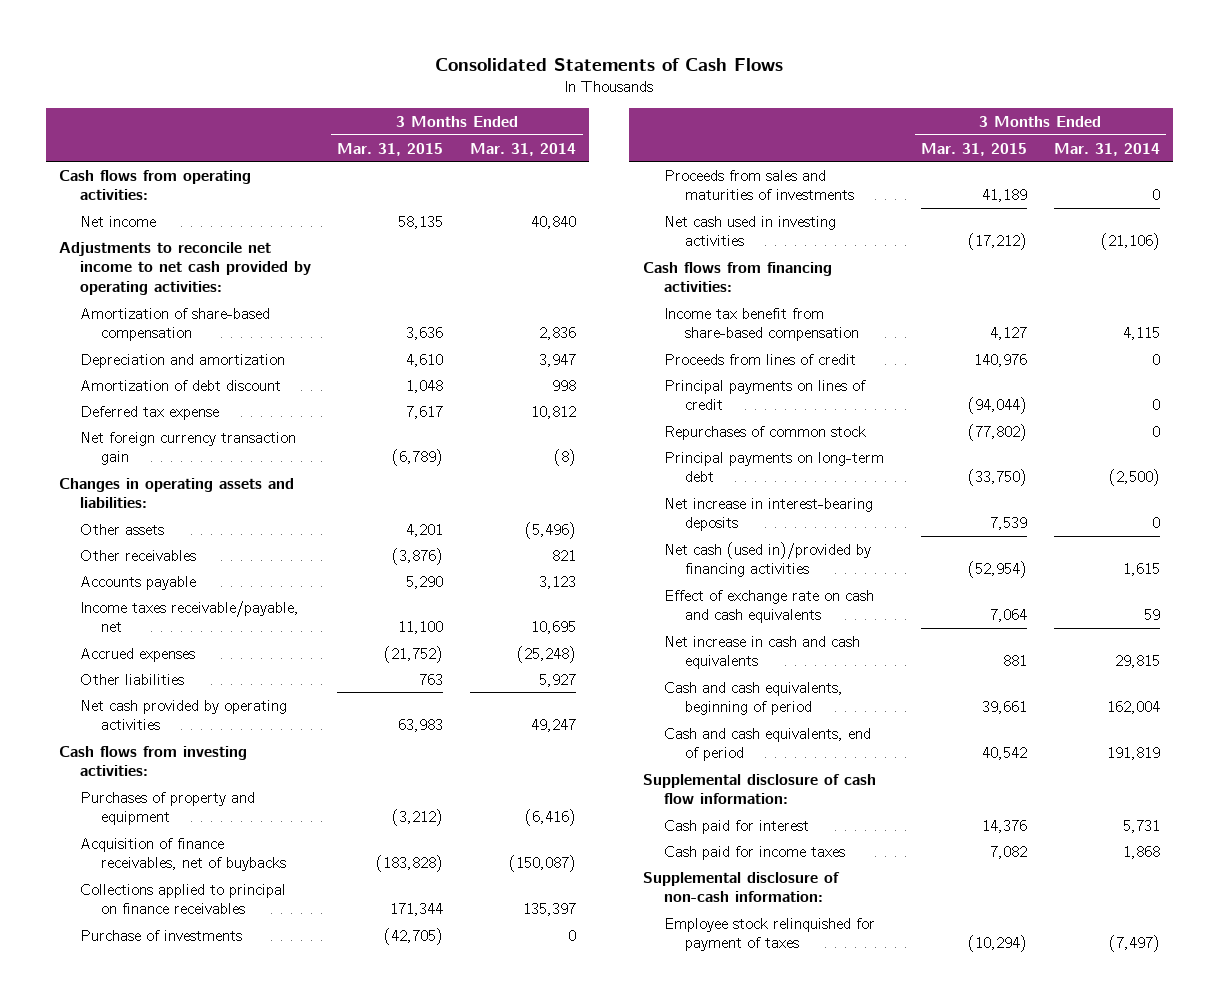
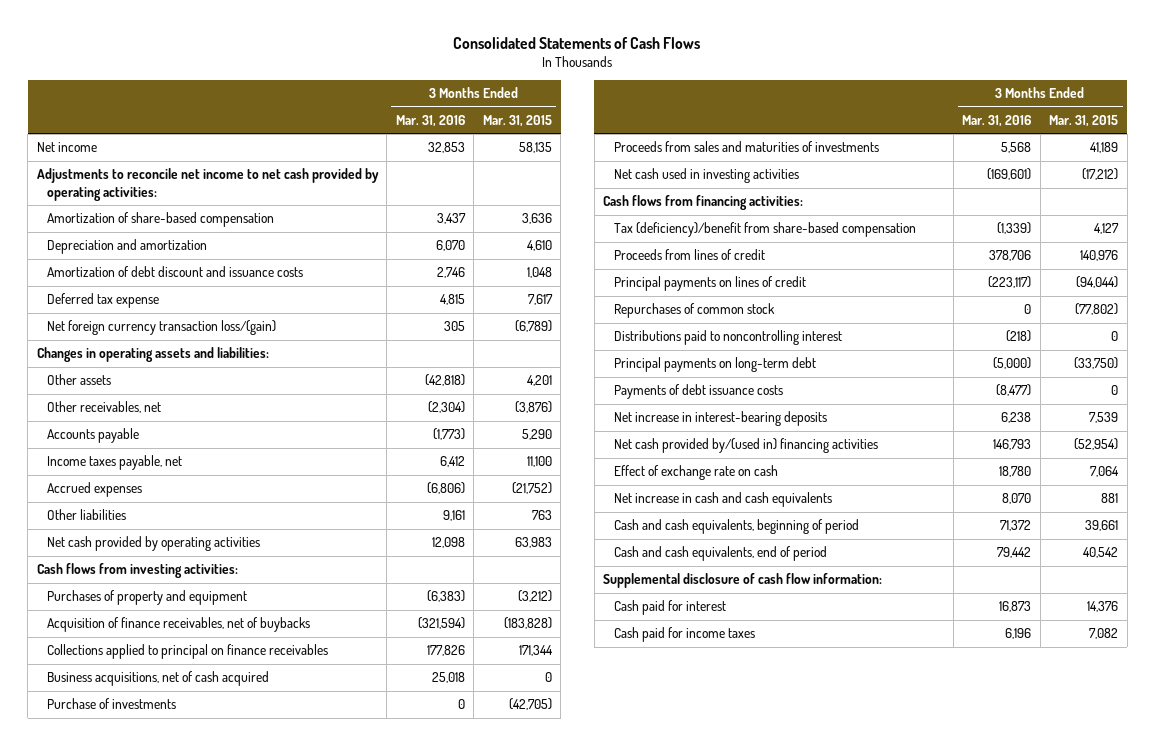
- | 3 Months Ended Mar. 31, 2015 | 3 Months Ended Mar. 31, 2014
+ | 3 Months Ended Mar. 31, 2016 | 3 Months Ended Mar. 31, 2015
- Cash flows from operating activities:
- Amortization of debt discount | 1,048 | 998
+ Amortization of debt discount and issuance costs | 2,746 | 1,048
- Net foreign currency transaction gain | (6,789) | (8)
+ Net foreign currency transaction loss/(gain) | 305 | (6,789)
- Other receivables | (3,876) | 821
+ Other receivables, net | (2,304) | (3,876)
- Income taxes receivable/payable, net | 11,100 | 10,695
+ Income taxes payable, net | 6,412 | 11,100
+ Business acquisitions, net of cash acquired | 25,018 | 0
- Income tax benefit from share-based compensation | 4,127 | 4,115
+ Tax (deficiency)/benefit from share-based compensation | (1,339) | 4,127
+ Distributions paid to noncontrolling interest | (218) | 0
+ Payments of debt issuance costs | (8,477) | 0
- Net cash (used in)/provided by financing activities | (52,954) | 1,615
- Effect of exchange rate on cash and cash equivalents | 7,064 | 59
+ Net cash provided by/(used in) financing activities | 146,793 | (52,954)
+ Effect of exchange rate on cash | 18,780 | 7,064
- Supplemental disclosure of non-cash information:
- Employee stock relinquished for payment of taxes | (10,294) | (7,497)

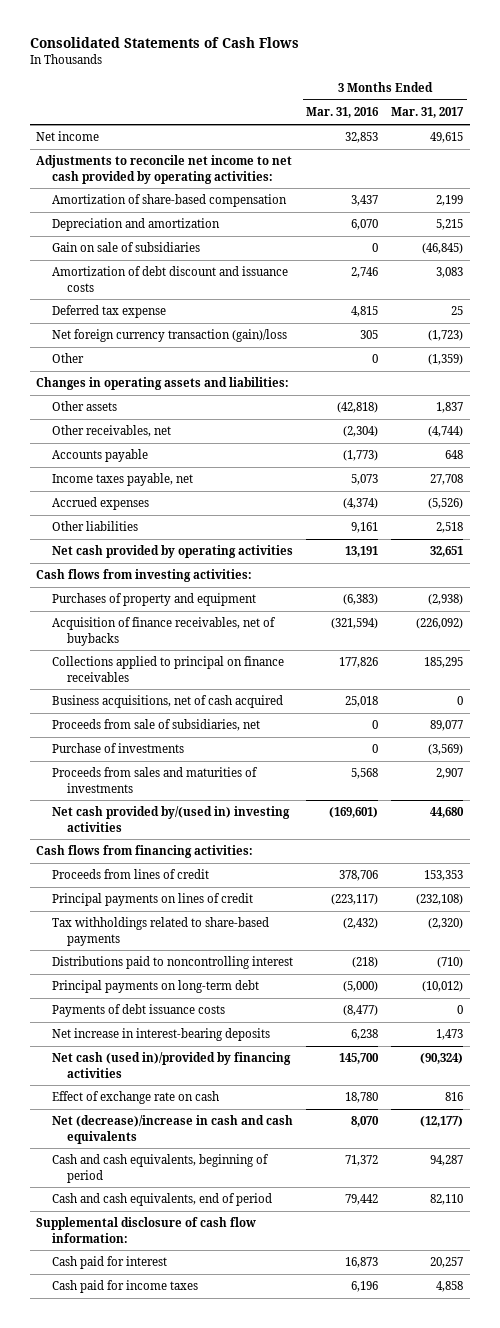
- | 3 Months Ended Mar. 31, 2016 | 3 Months Ended Mar. 31, 2015
+ | 3 Months Ended Mar. 31, 2016 | 3 Months Ended Mar. 31, 2017
+ Gain on sale of subsidiaries | 0 | (46,845)
- Net foreign currency transaction loss/(gain) | 305 | (6,789)
+ Net foreign currency transaction (gain)/loss | 305 | (1,723)
+ Other | 0 | (1,359)
- Income taxes payable, net | 6,412 | 11,100
- Accrued expenses | (6,806) | (21,752)
+ Income taxes payable, net | 5,073 | 27,708
+ Accrued expenses | (4,374) | (5,526)
- Net cash provided by operating activities | 12,098 | 63,983
+ Net cash provided by operating activities | 13,191 | 32,651
+ Proceeds from sale of subsidiaries, net | 0 | 89,077
- Net cash used in investing activities | (169,601) | (17,212)
+ Net cash provided by/(used in) investing activities | (169,601) | 44,680
- Tax (deficiency)/benefit from share-based compensation | (1,339) | 4,127
- Repurchases of common stock | 0 | (77,802)
+ Tax withholdings related to share-based payments | (2,432) | (2,320)
- Net cash provided by/(used in) financing activities | 146,793 | (52,954)
+ Net cash (used in)/provided by financing activities | 145,700 | (90,324)
- Net increase in cash and cash equivalents | 8,070 | 881
+ Net (decrease)/increase in cash and cash equivalents | 8,070 | (12,177)

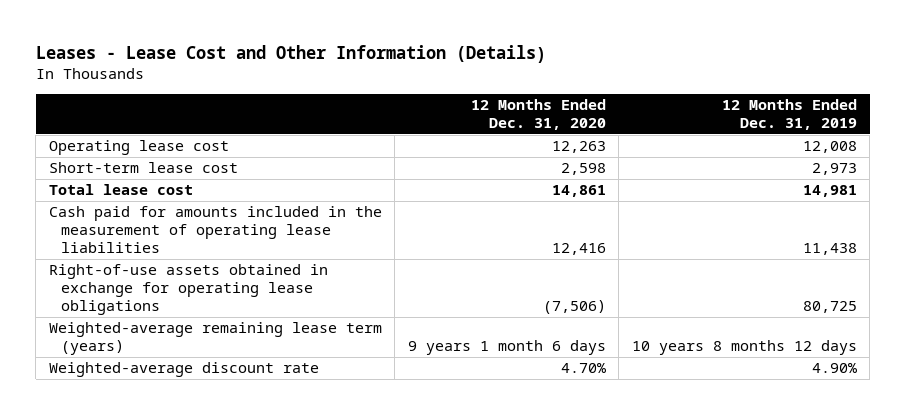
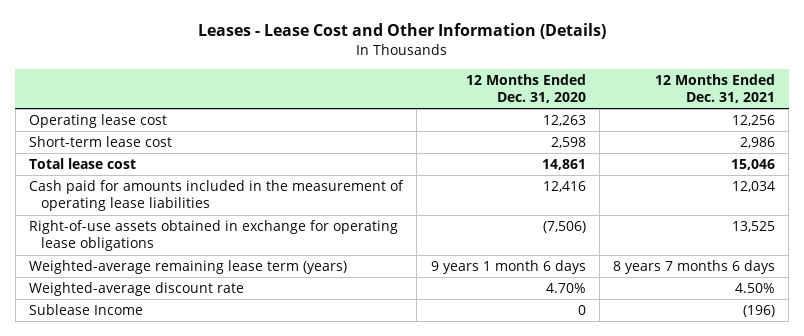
- | 12 Months Ended Dec. 31, 2020 | 12 Months Ended Dec. 31, 2019
+ | 12 Months Ended Dec. 31, 2020 | 12 Months Ended Dec. 31, 2021
+ Sublease Income | 0 | (196)

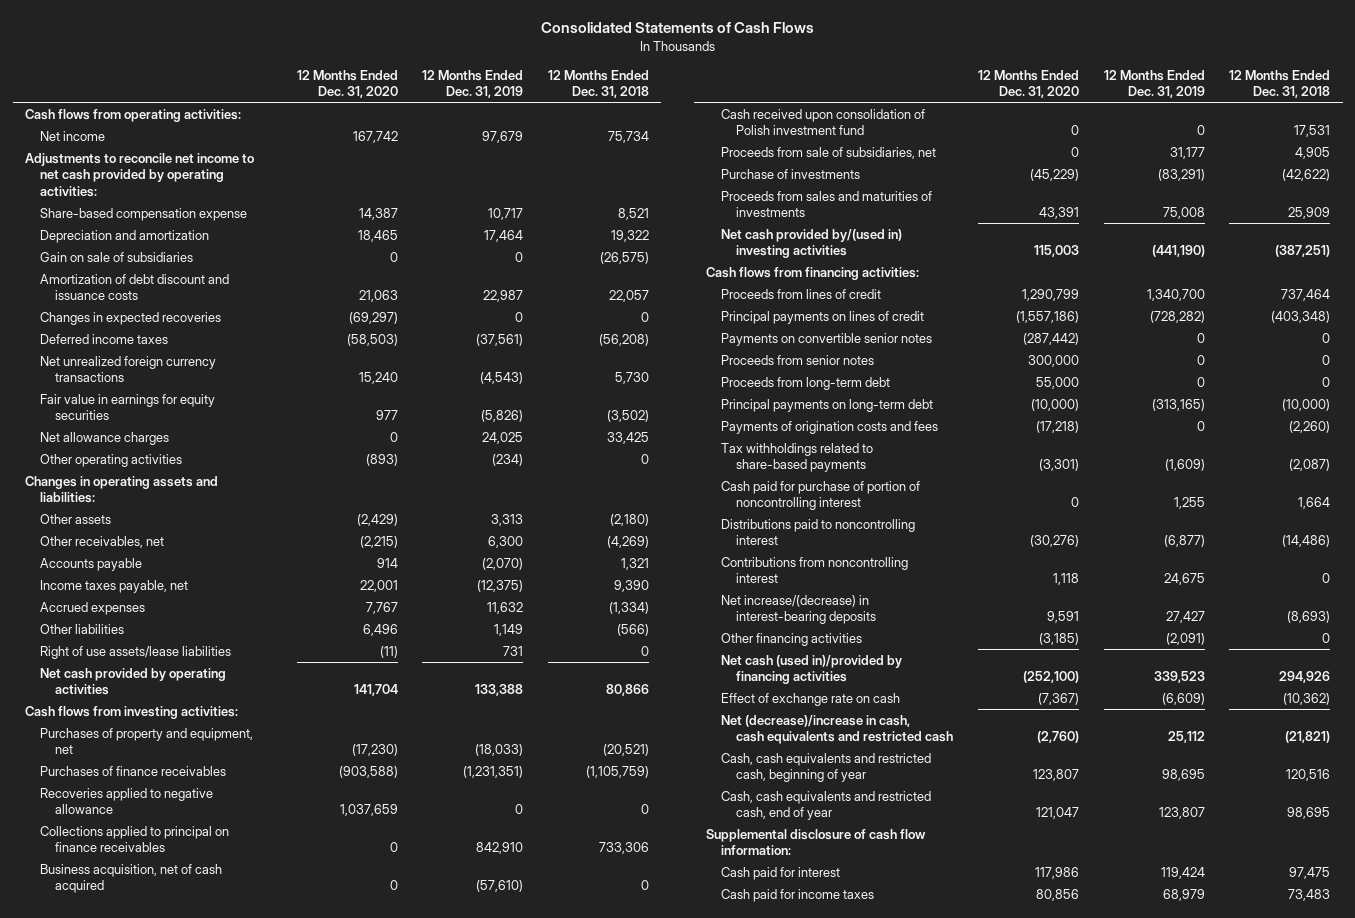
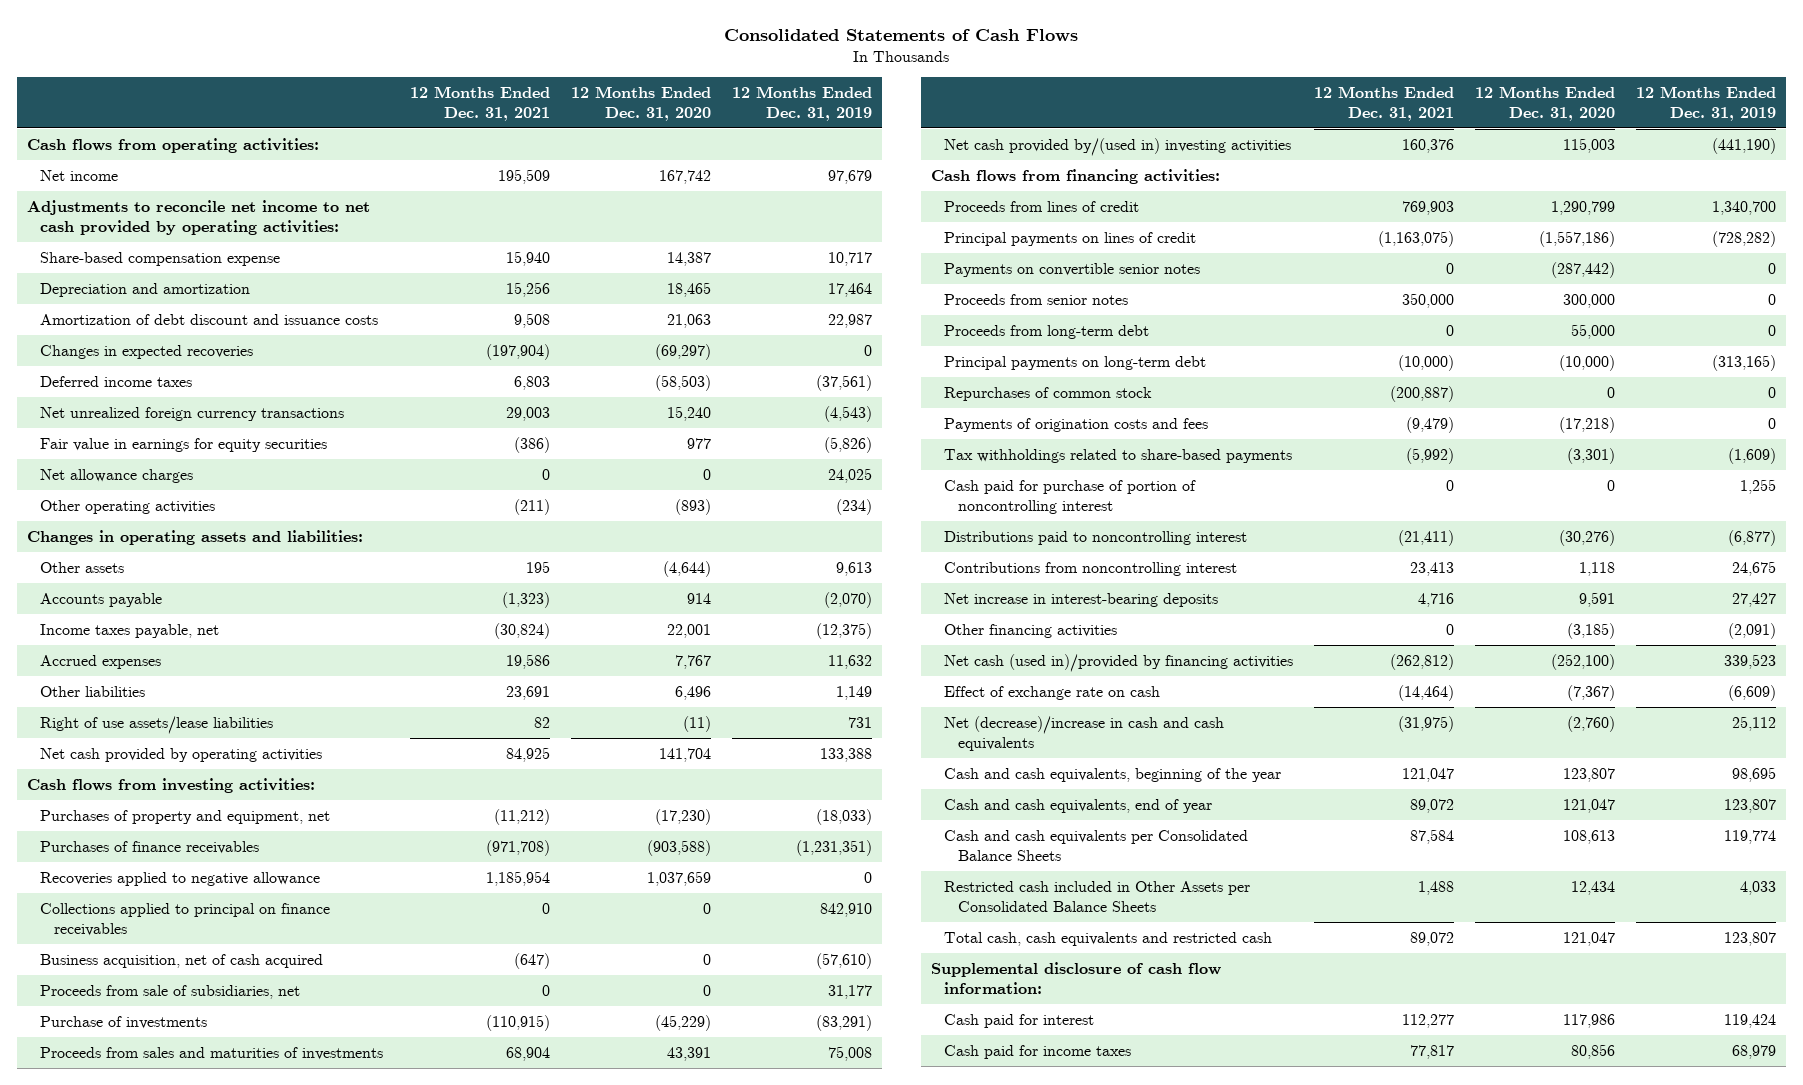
- | 12 Months Ended Dec. 31, 2020 | 12 Months Ended Dec. 31, 2019 | 12 Months Ended Dec. 31, 2018
+ | 12 Months Ended Dec. 31, 2021 | 12 Months Ended Dec. 31, 2020 | 12 Months Ended Dec. 31, 2019
- Gain on sale of subsidiaries | 0 | 0 | (26,575)
- Other assets | (2,429) | 3,313 | (2,180)
- Other receivables, net | (2,215) | 6,300 | (4,269)
+ Other assets | 195 | (4,644) | 9,613
- Cash received upon consolidation of Polish investment fund | 0 | 0 | 17,531
+ Repurchases of common stock | (200,887) | 0 | 0
- Net increase/(decrease) in interest-bearing deposits | 9,591 | 27,427 | (8,693)
+ Net increase in interest-bearing deposits | 4,716 | 9,591 | 27,427
- Net (decrease)/increase in cash, cash equivalents and restricted cash | (2,760) | 25,112 | (21,821)
- Cash, cash equivalents and restricted cash, beginning of year | 123,807 | 98,695 | 120,516
- Cash, cash equivalents and restricted cash, end of year | 121,047 | 123,807 | 98,695
+ Net (decrease)/increase in cash and cash equivalents | (31,975) | (2,760) | 25,112
+ Cash and cash equivalents, beginning of the year | 121,047 | 123,807 | 98,695
+ Cash and cash equivalents, end of year | 89,072 | 121,047 | 123,807
+ Cash and cash equivalents per Consolidated Balance Sheets | 87,584 | 108,613 | 119,774
+ Restricted cash included in Other Assets per Consolidated Balance Sheets | 1,488 | 12,434 | 4,033
+ Total cash, cash equivalents and restricted cash | 89,072 | 121,047 | 123,807

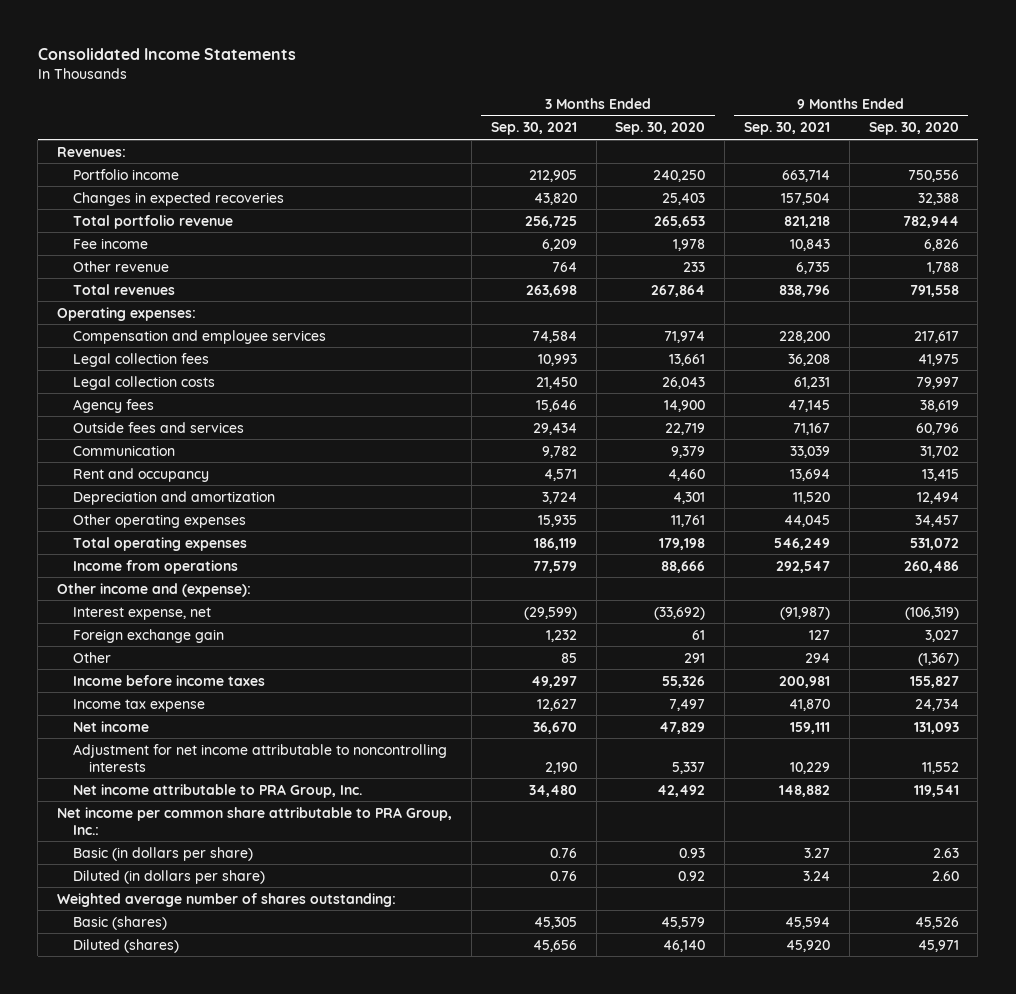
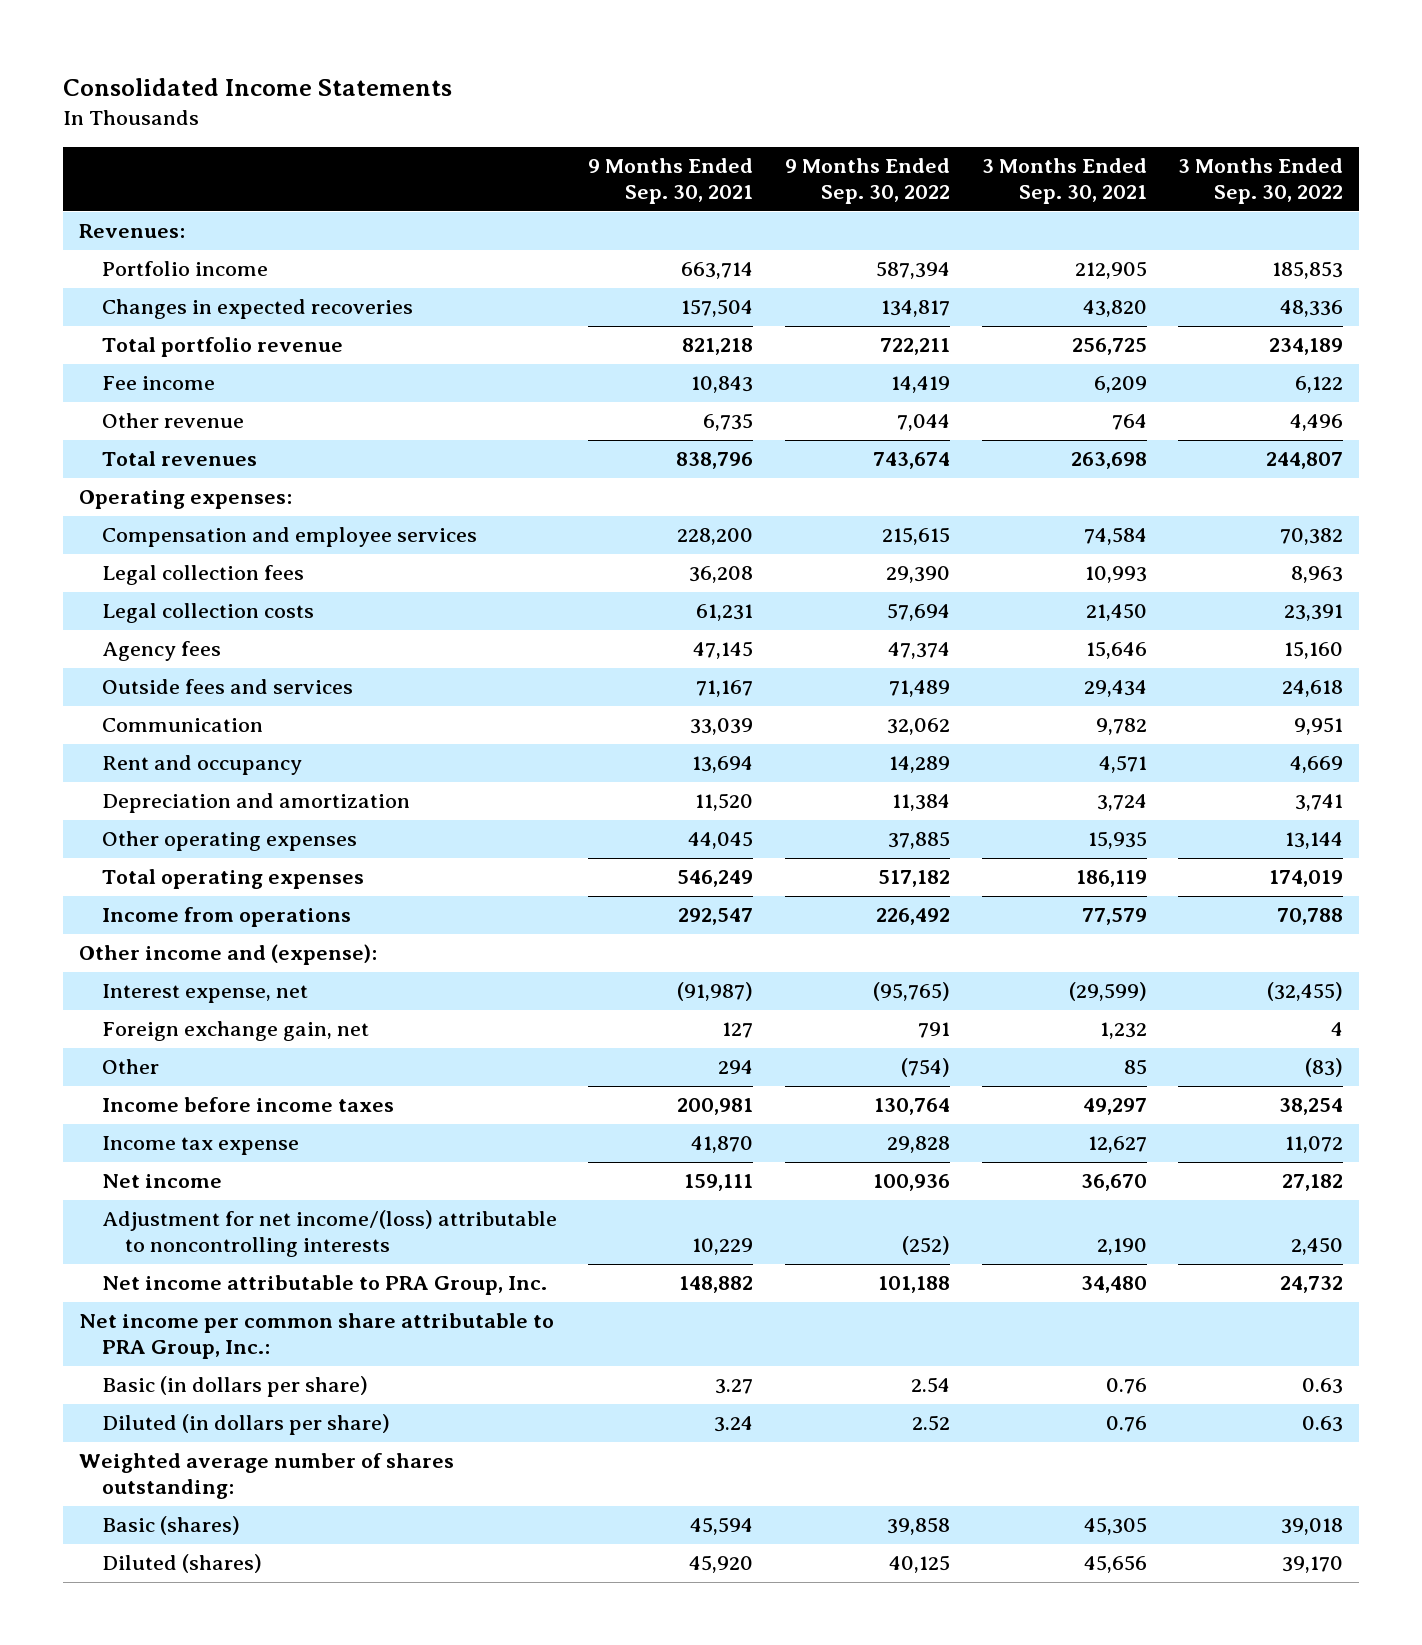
- | 3 Months Ended Sep. 30, 2021 | 3 Months Ended Sep. 30, 2020 | 9 Months Ended Sep. 30, 2021 | 9 Months Ended Sep. 30, 2020
+ | 9 Months Ended Sep. 30, 2021 | 9 Months Ended Sep. 30, 2022 | 3 Months Ended Sep. 30, 2021 | 3 Months Ended Sep. 30, 2022
- Foreign exchange gain | 1,232 | 61 | 127 | 3,027
+ Foreign exchange gain, net | 127 | 791 | 1,232 | 4
- Adjustment for net income attributable to noncontrolling interests | 2,190 | 5,337 | 10,229 | 11,552
+ Adjustment for net income/(loss) attributable to noncontrolling interests | 10,229 | (252) | 2,190 | 2,450

